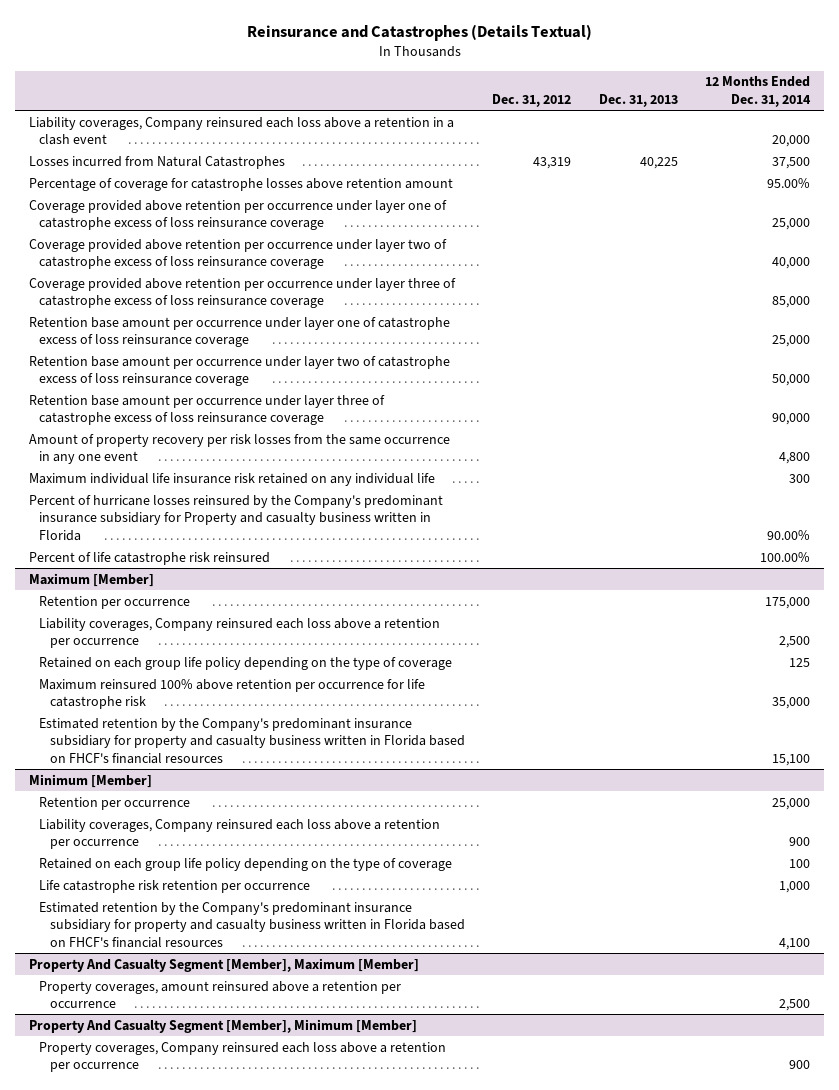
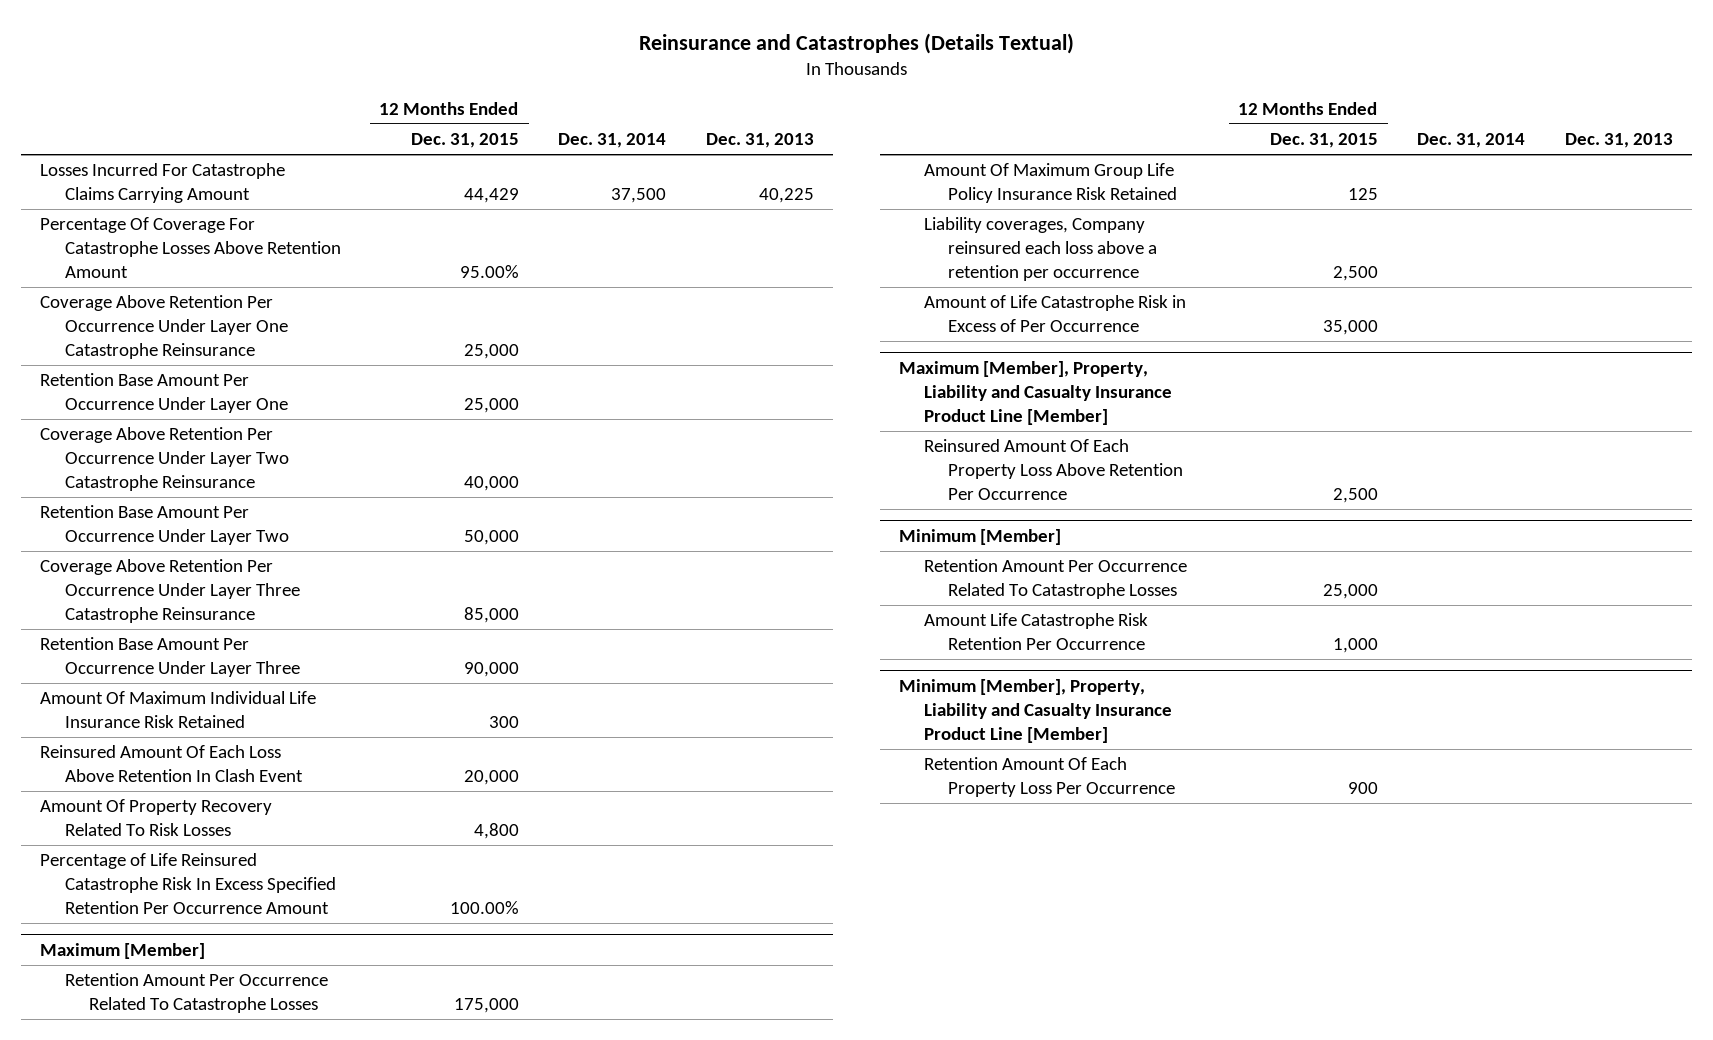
- | Dec. 31, 2012 | Dec. 31, 2013 | 12 Months Ended Dec. 31, 2014
+ | 12 Months Ended Dec. 31, 2015 | Dec. 31, 2014 | Dec. 31, 2013
- Liability coverages, Company reinsured each loss above a retention in a clash event | | | 20,000
- Losses incurred from Natural Catastrophes | 43,319 | 40,225 | 37,500
- Percentage of coverage for catastrophe losses above retention amount | | | 95.00%
- Coverage provided above retention per occurrence under layer one of catastrophe excess of loss reinsurance coverage | | | 25,000
- Coverage provided above retention per occurrence under layer two of catastrophe excess of loss reinsurance coverage | | | 40,000
- Coverage provided above retention per occurrence under layer three of catastrophe excess of loss reinsurance coverage | | | 85,000
- Retention base amount per occurrence under layer one of catastrophe excess of loss reinsurance coverage | | | 25,000
- Retention base amount per occurrence under layer two of catastrophe excess of loss reinsurance coverage | | | 50,000
- Retention base amount per occurrence under layer three of catastrophe excess of loss reinsurance coverage | | | 90,000
- Amount of property recovery per risk losses from the same occurrence in any one event | | | 4,800
- Maximum individual life insurance risk retained on any individual life | | | 300
- Percent of hurricane losses reinsured by the Company's predominant insurance subsidiary for Property and casualty business written in Florida | | | 90.00%
- Percent of life catastrophe risk reinsured | | | 100.00%
+ Losses Incurred For Catastrophe Claims Carrying Amount | 44,429 | 37,500 | 40,225
+ Percentage Of Coverage For Catastrophe Losses Above Retention Amount | 95.00% | |
+ Coverage Above Retention Per Occurrence Under Layer One Catastrophe Reinsurance | 25,000 | |
+ Retention Base Amount Per Occurrence Under Layer One | 25,000 | |
+ Coverage Above Retention Per Occurrence Under Layer Two Catastrophe Reinsurance | 40,000 | |
+ Retention Base Amount Per Occurrence Under Layer Two | 50,000 | |
+ Coverage Above Retention Per Occurrence Under Layer Three Catastrophe Reinsurance | 85,000 | |
+ Retention Base Amount Per Occurrence Under Layer Three | 90,000 | |
+ Amount Of Maximum Individual Life Insurance Risk Retained | 300 | |
+ Reinsured Amount Of Each Loss Above Retention In Clash Event | 20,000 | |
+ Amount Of Property Recovery Related To Risk Losses | 4,800 | |
+ Percentage of Life Reinsured Catastrophe Risk In Excess Specified Retention Per Occurrence Amount | 100.00% | |
@ Maximum [Member]
- Retention per occurrence | | | 175,000
+ Retention Amount Per Occurrence Related To Catastrophe Losses | 175,000 | |
+ Amount Of Maximum Group Life Policy Insurance Risk Retained | 125 | |
- Retained on each group life policy depending on the type of coverage | | | 125
- Maximum reinsured 100% above retention per occurrence for life catastrophe risk | | | 35,000
- Estimated retention by the Company's predominant insurance subsidiary for property and casualty business written in Florida based on FHCF's financial resources | | | 15,100
+ Amount of Life Catastrophe Risk in Excess of Per Occurrence | 35,000 | |
+ Maximum [Member], Property, Liability and Casualty Insurance Product Line [Member]
+ Reinsured Amount Of Each Property Loss Above Retention Per Occurrence | 2,500 | |
@ Minimum [Member]
- Retention per occurrence | | | 25,000
- Liability coverages, Company reinsured each loss above a retention per occurrence | | | 900
- Retained on each group life policy depending on the type of coverage | | | 100
- Life catastrophe risk retention per occurrence | | | 1,000
- Estimated retention by the Company's predominant insurance subsidiary for property and casualty business written in Florida based on FHCF's financial resources | | | 4,100
- Property And Casualty Segment [Member], Maximum [Member]
- Property coverages, amount reinsured above a retention per occurrence | | | 2,500
- Property And Casualty Segment [Member], Minimum [Member]
- Property coverages, Company reinsured each loss above a retention per occurrence | | | 900
@ Minimum [Member]
+ Retention Amount Per Occurrence Related To Catastrophe Losses | 25,000 | |
+ Amount Life Catastrophe Risk Retention Per Occurrence | 1,000 | |
+ Minimum [Member], Property, Liability and Casualty Insurance Product Line [Member]
+ Retention Amount Of Each Property Loss Per Occurrence | 900 | |

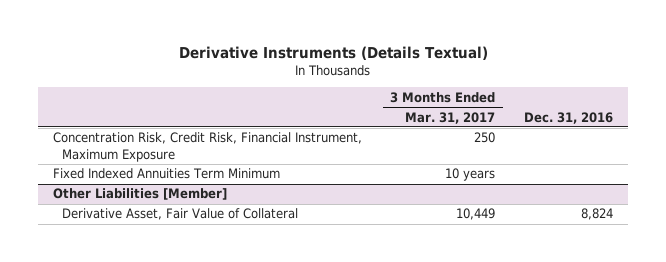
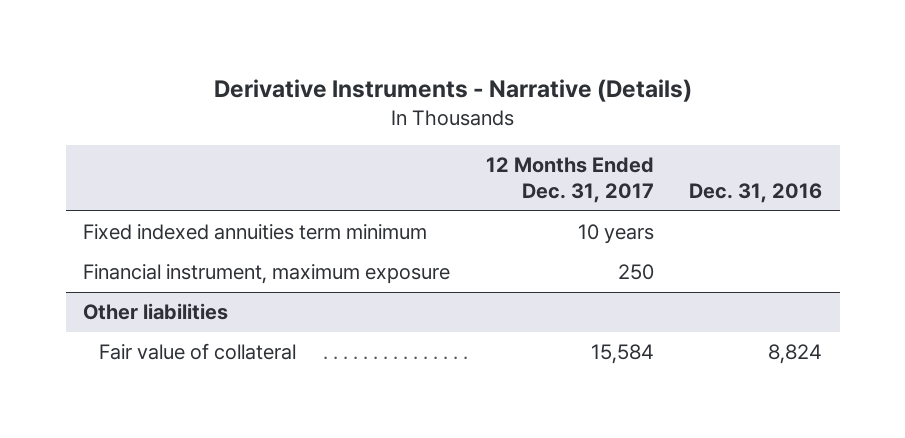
- Derivative Instruments (Details Textual)
+ Derivative Instruments - Narrative (Details)
- | 3 Months Ended Mar. 31, 2017 | Dec. 31, 2016
+ | 12 Months Ended Dec. 31, 2017 | Dec. 31, 2016
- Concentration Risk, Credit Risk, Financial Instrument, Maximum Exposure | 250 |
- Fixed Indexed Annuities Term Minimum | 10 years |
- Other Liabilities [Member]
- Derivative Asset, Fair Value of Collateral | 10,449 | 8,824
+ Fixed indexed annuities term minimum | 10 years |
+ Financial instrument, maximum exposure | 250 |
+ Other liabilities
+ Fair value of collateral | 15,584 | 8,824

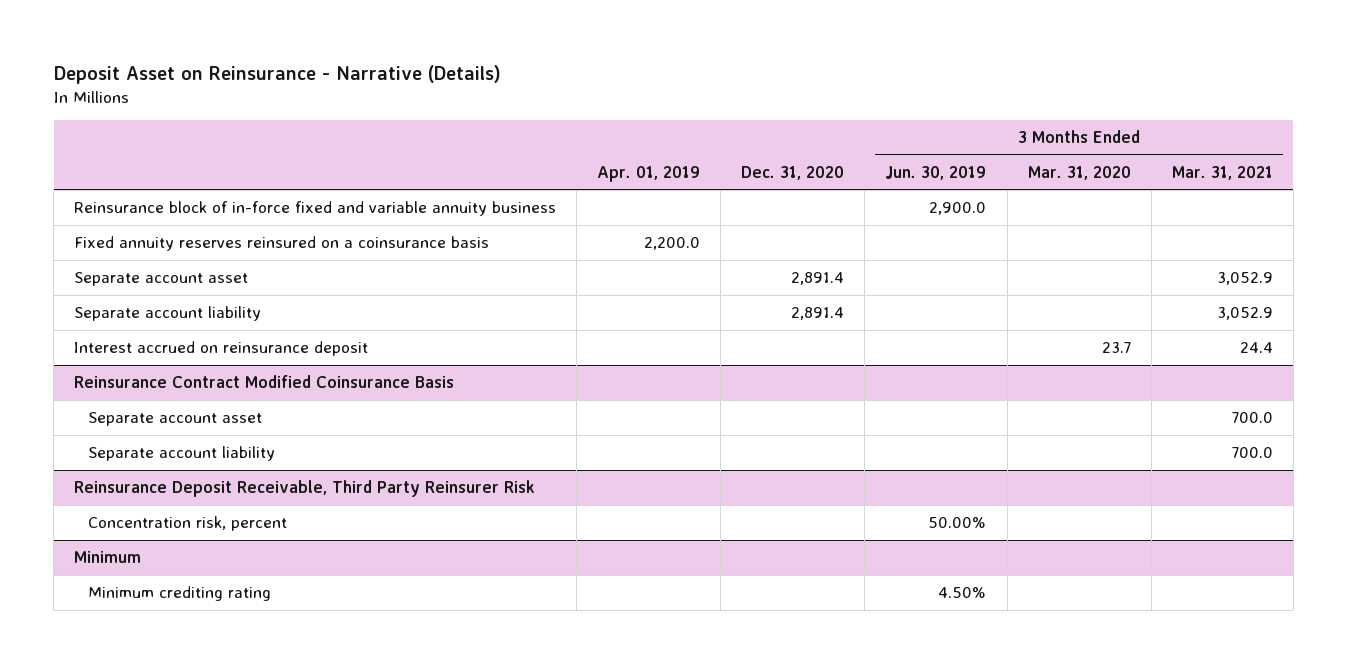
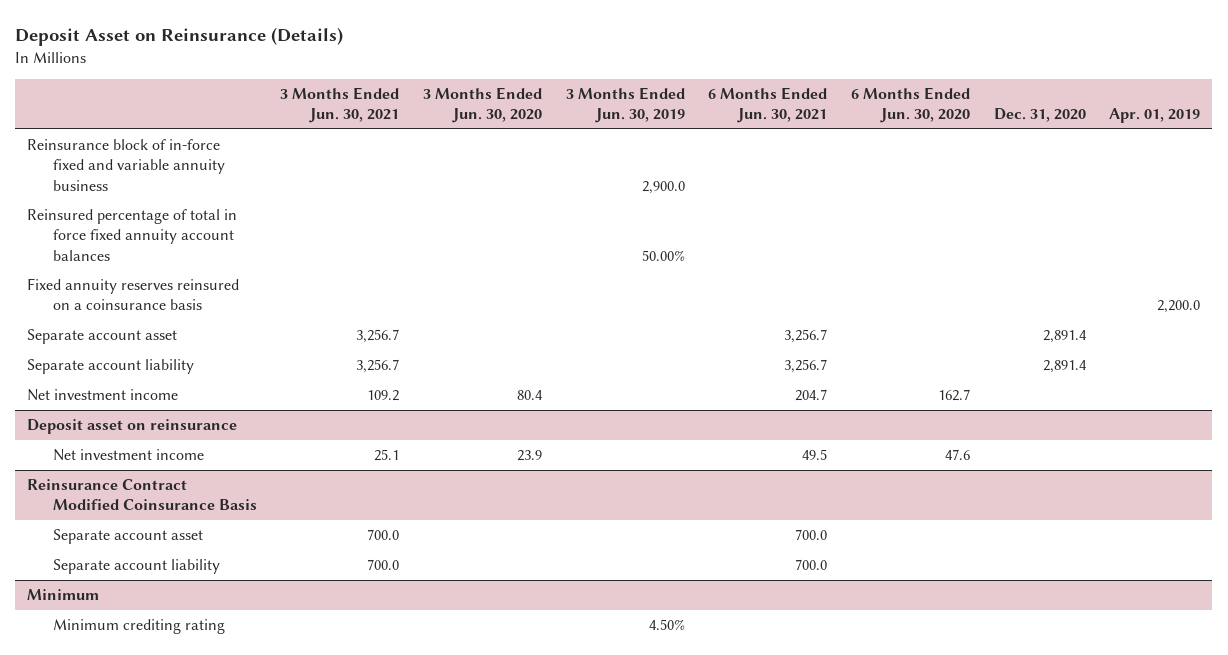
- Deposit Asset on Reinsurance - Narrative (Details)
+ Deposit Asset on Reinsurance (Details)
- | Apr. 01, 2019 | Dec. 31, 2020 | 3 Months Ended Jun. 30, 2019 | 3 Months Ended Mar. 31, 2020 | 3 Months Ended Mar. 31, 2021
+ | 3 Months Ended Jun. 30, 2021 | 3 Months Ended Jun. 30, 2020 | 3 Months Ended Jun. 30, 2019 | 6 Months Ended Jun. 30, 2021 | 6 Months Ended Jun. 30, 2020 | Dec. 31, 2020 | Apr. 01, 2019
+ Reinsured percentage of total in force fixed annuity account balances | | | 50.00% | | | |
- Interest accrued on reinsurance deposit | | | | 23.7 | 24.4
+ Net investment income | 109.2 | 80.4 | | 204.7 | 162.7 | |
+ Deposit asset on reinsurance
+ Net investment income | 25.1 | 23.9 | | 49.5 | 47.6 | |
- Reinsurance Deposit Receivable, Third Party Reinsurer Risk
- Concentration risk, percent | | | 50.00% | |

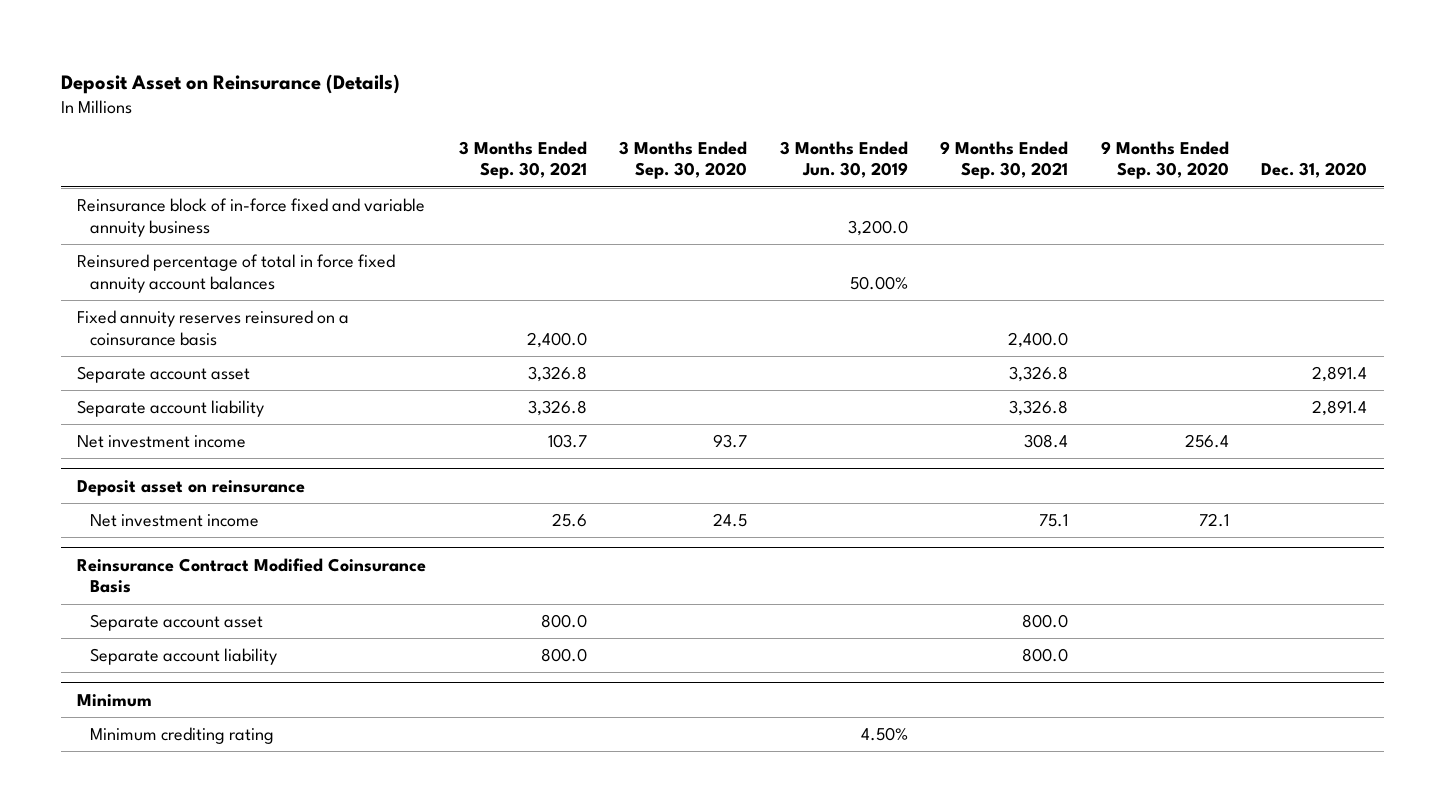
- | 3 Months Ended Jun. 30, 2021 | 3 Months Ended Jun. 30, 2020 | 3 Months Ended Jun. 30, 2019 | 6 Months Ended Jun. 30, 2021 | 6 Months Ended Jun. 30, 2020 | Dec. 31, 2020 | Apr. 01, 2019
+ | 3 Months Ended Sep. 30, 2021 | 3 Months Ended Sep. 30, 2020 | 3 Months Ended Jun. 30, 2019 | 9 Months Ended Sep. 30, 2021 | 9 Months Ended Sep. 30, 2020 | Dec. 31, 2020
- Reinsurance block of in-force fixed and variable annuity business | | | 2,900.0 | | | |
+ Reinsurance block of in-force fixed and variable annuity business | | | 3,200.0 | | |

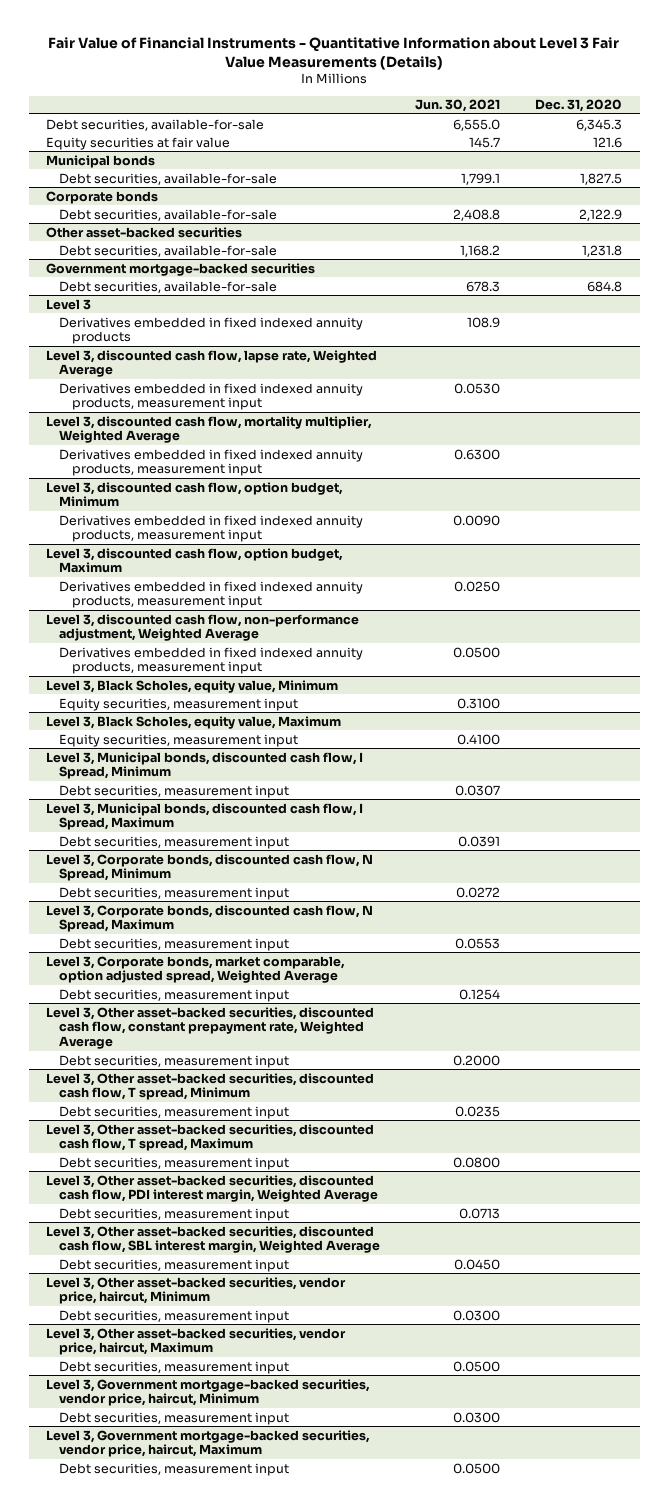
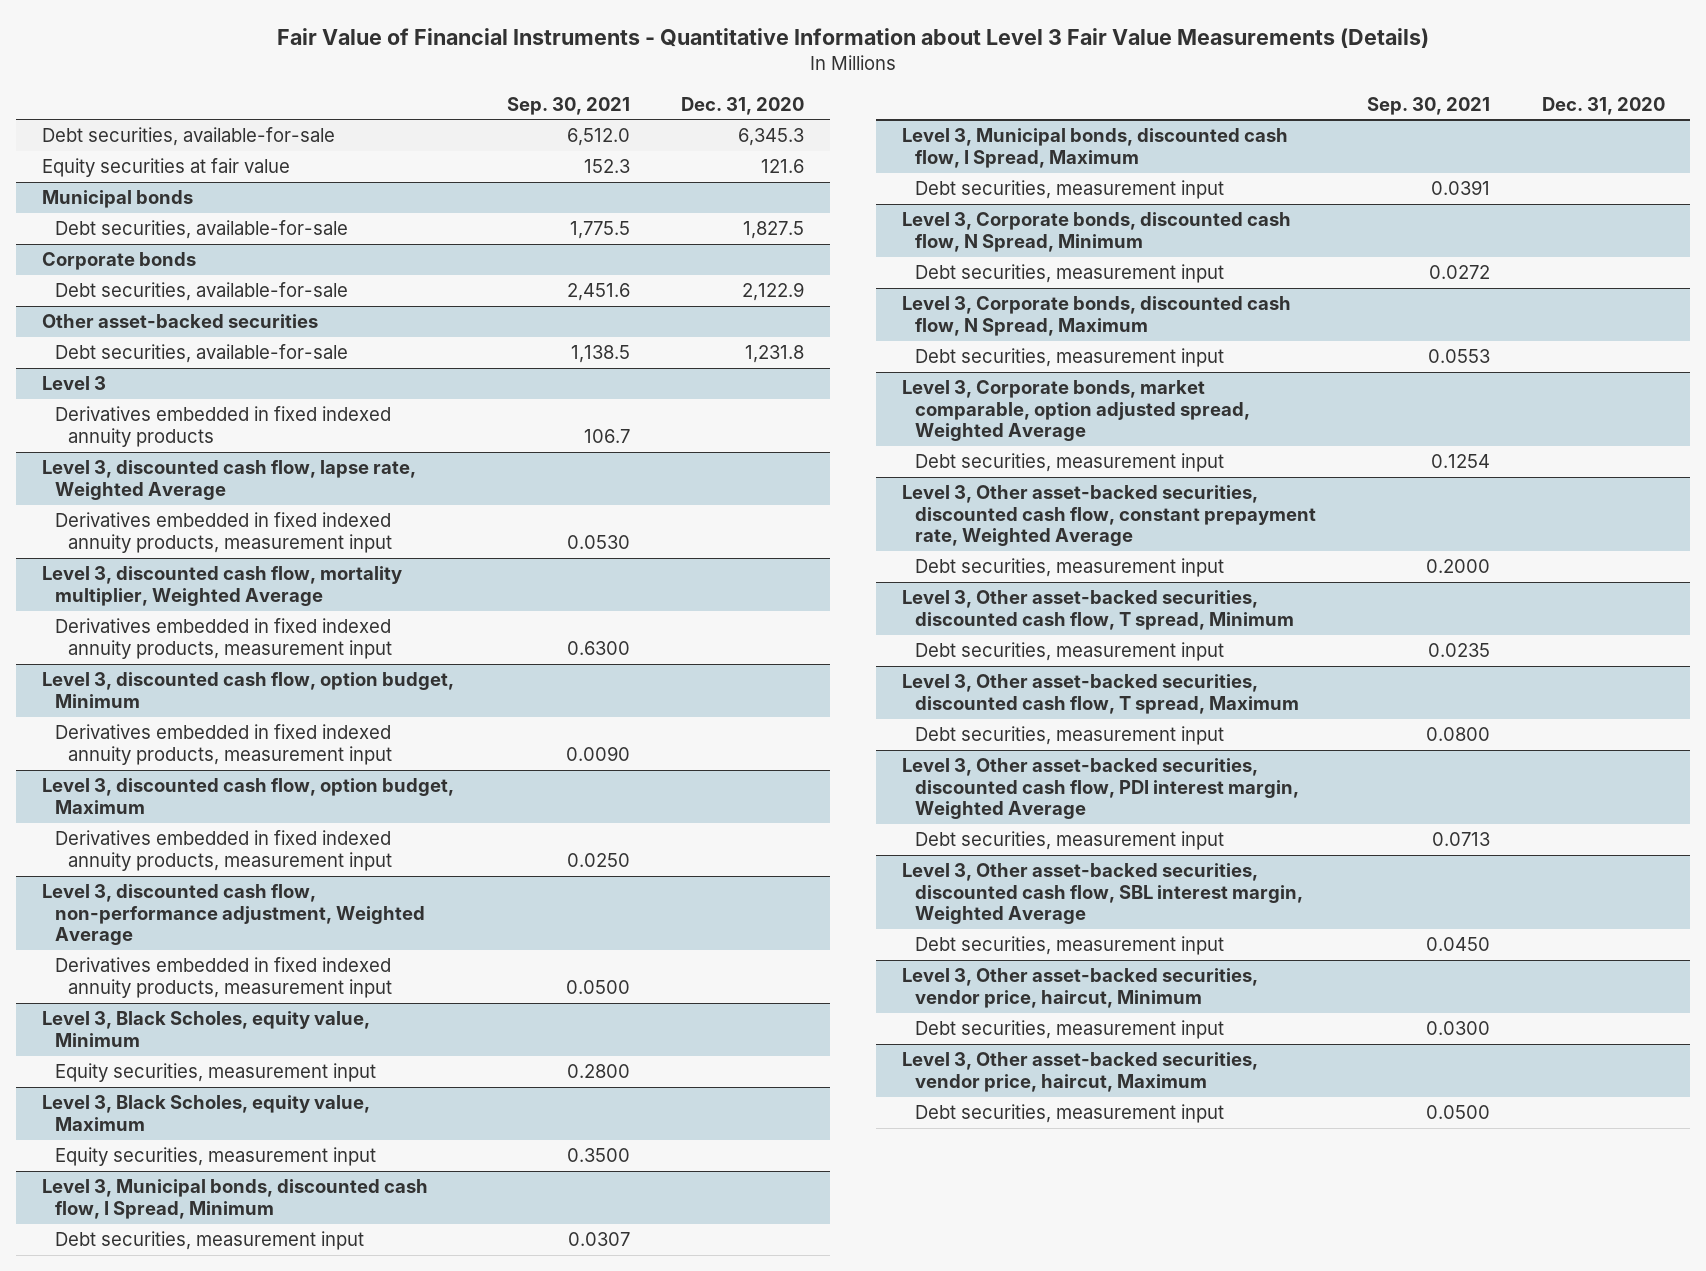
- | Jun. 30, 2021 | Dec. 31, 2020
+ | Sep. 30, 2021 | Dec. 31, 2020
- Government mortgage-backed securities
- Debt securities, available-for-sale | 678.3 | 684.8
- Level 3, Government mortgage-backed securities, vendor price, haircut, Minimum
- Debt securities, measurement input | 0.0300 |
- Level 3, Government mortgage-backed securities, vendor price, haircut, Maximum
- Debt securities, measurement input | 0.0500 |

